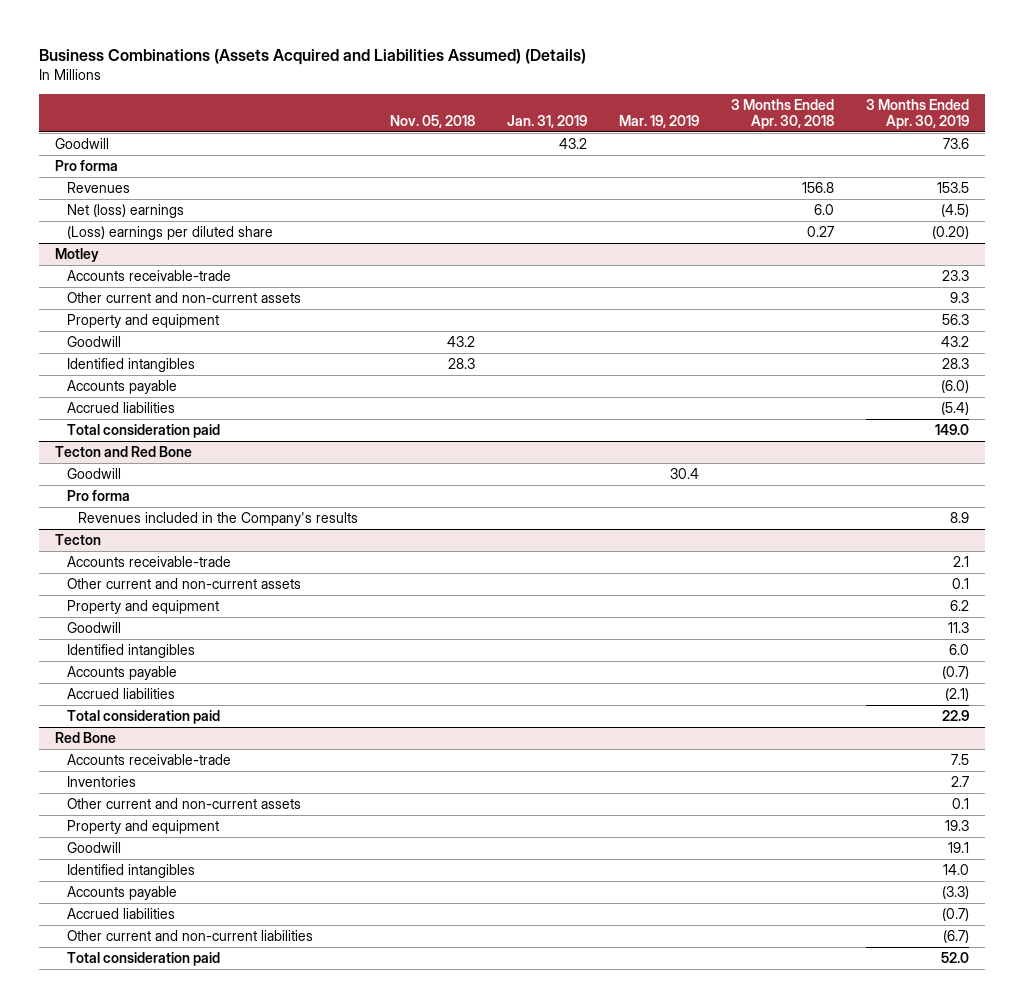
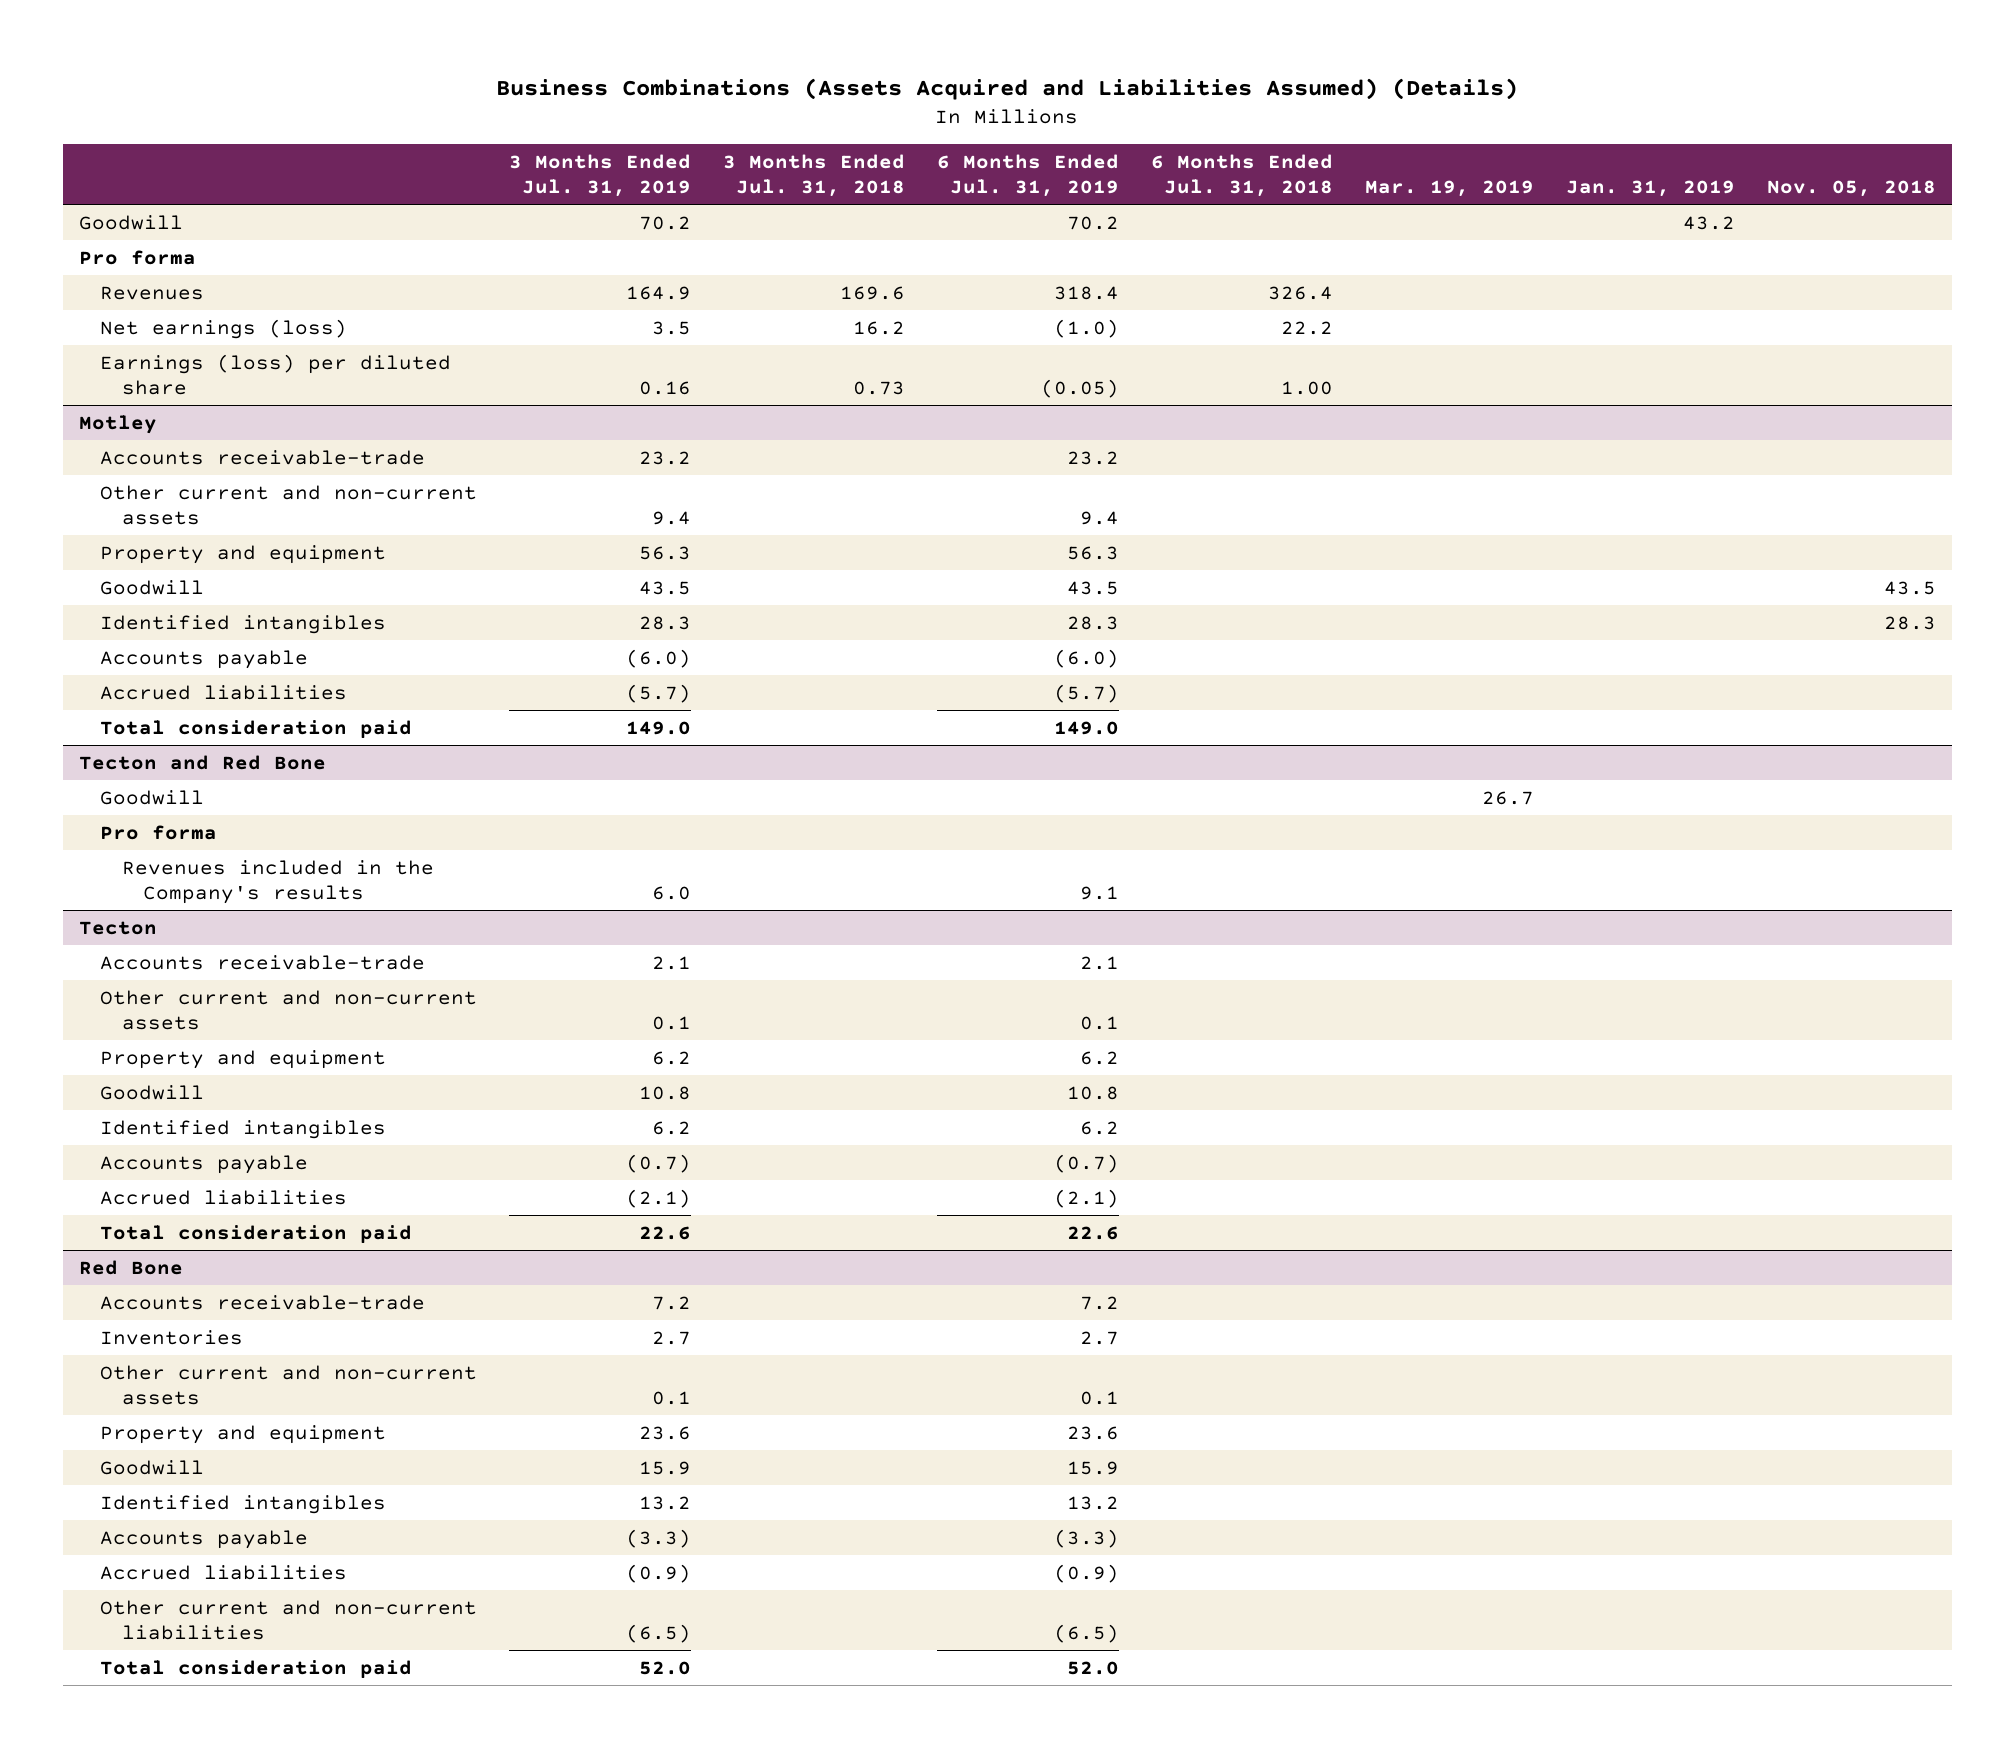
- | Nov. 05, 2018 | Jan. 31, 2019 | Mar. 19, 2019 | 3 Months Ended Apr. 30, 2018 | 3 Months Ended Apr. 30, 2019
+ | 3 Months Ended Jul. 31, 2019 | 3 Months Ended Jul. 31, 2018 | 6 Months Ended Jul. 31, 2019 | 6 Months Ended Jul. 31, 2018 | Mar. 19, 2019 | Jan. 31, 2019 | Nov. 05, 2018
- Net (loss) earnings | | | | 6.0 | (4.5)
- (Loss) earnings per diluted share | | | | 0.27 | (0.20)
+ Net earnings (loss) | 3.5 | 16.2 | (1.0) | 22.2 | | |
+ Earnings (loss) per diluted share | 0.16 | 0.73 | (0.05) | 1.00 | | |
@ Motley
- Goodwill | 43.2 | | | | 43.2
+ Goodwill | 43.5 | | 43.5 | | | | 43.5
@ Tecton and Red Bone
- Goodwill | | | 30.4 | |
+ Goodwill | | | | | 26.7 | |

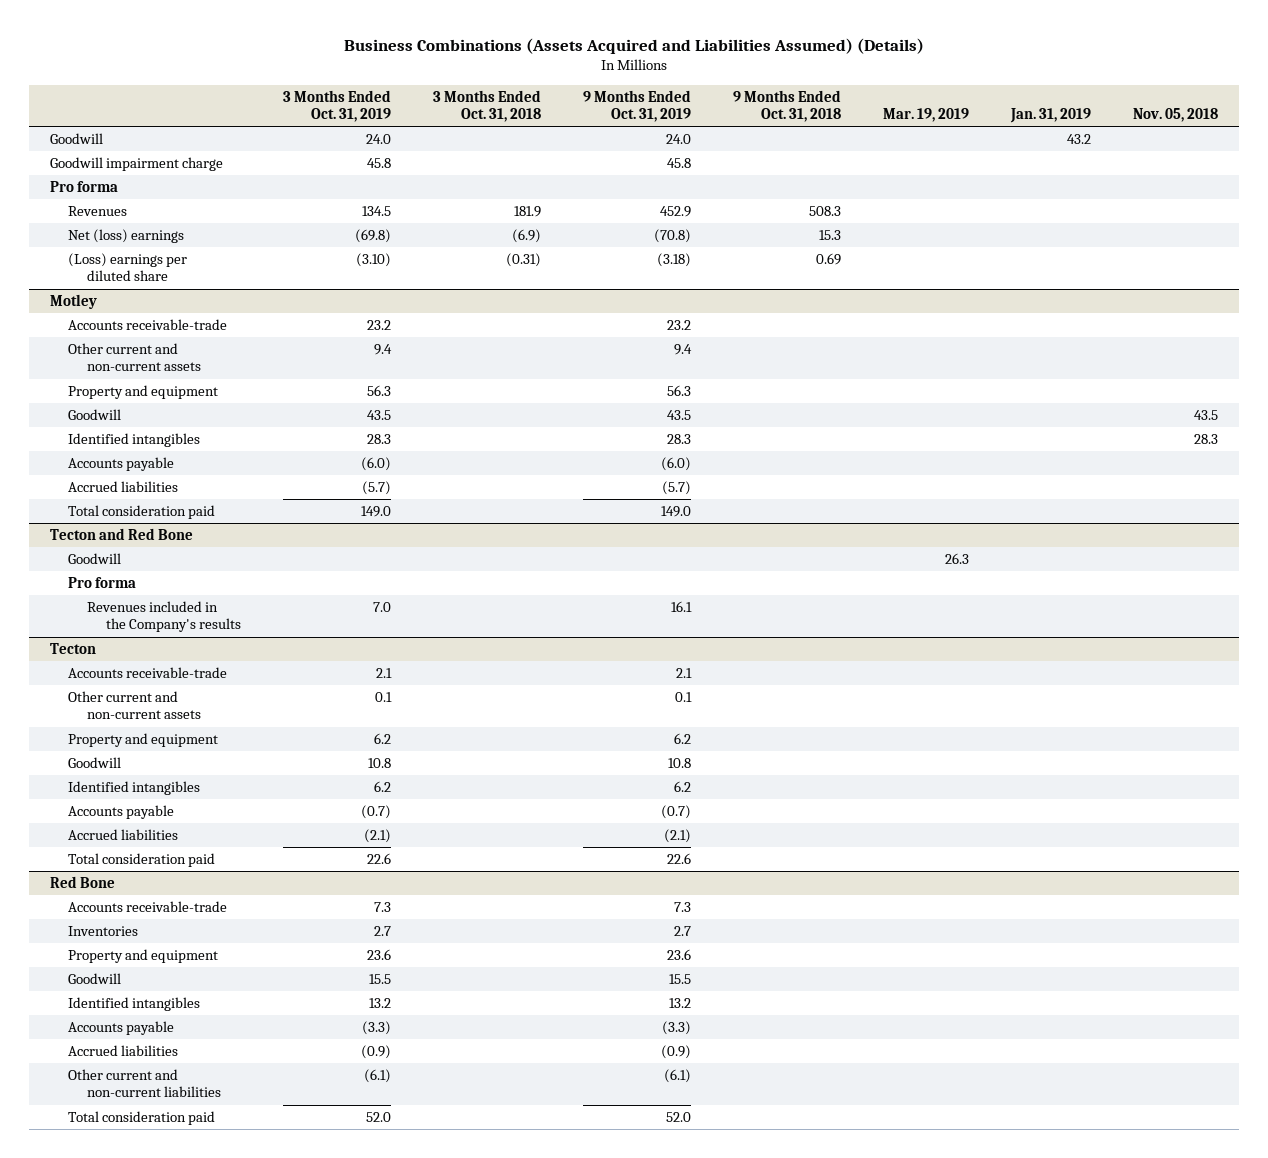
- | 3 Months Ended Jul. 31, 2019 | 3 Months Ended Jul. 31, 2018 | 6 Months Ended Jul. 31, 2019 | 6 Months Ended Jul. 31, 2018 | Mar. 19, 2019 | Jan. 31, 2019 | Nov. 05, 2018
+ | 3 Months Ended Oct. 31, 2019 | 3 Months Ended Oct. 31, 2018 | 9 Months Ended Oct. 31, 2019 | 9 Months Ended Oct. 31, 2018 | Mar. 19, 2019 | Jan. 31, 2019 | Nov. 05, 2018
+ Goodwill impairment charge | 45.8 | | 45.8 | | | |
- Net earnings (loss) | 3.5 | 16.2 | (1.0) | 22.2 | | |
- Earnings (loss) per diluted share | 0.16 | 0.73 | (0.05) | 1.00 | | |
+ Net (loss) earnings | (69.8) | (6.9) | (70.8) | 15.3 | | |
+ (Loss) earnings per diluted share | (3.10) | (0.31) | (3.18) | 0.69 | | |
@ Tecton and Red Bone
- Goodwill | | | | | 26.7 | |
+ Goodwill | | | | | 26.3 | |
@ Red Bone
- Other current and non-current assets | 0.1 | | 0.1 | | | |

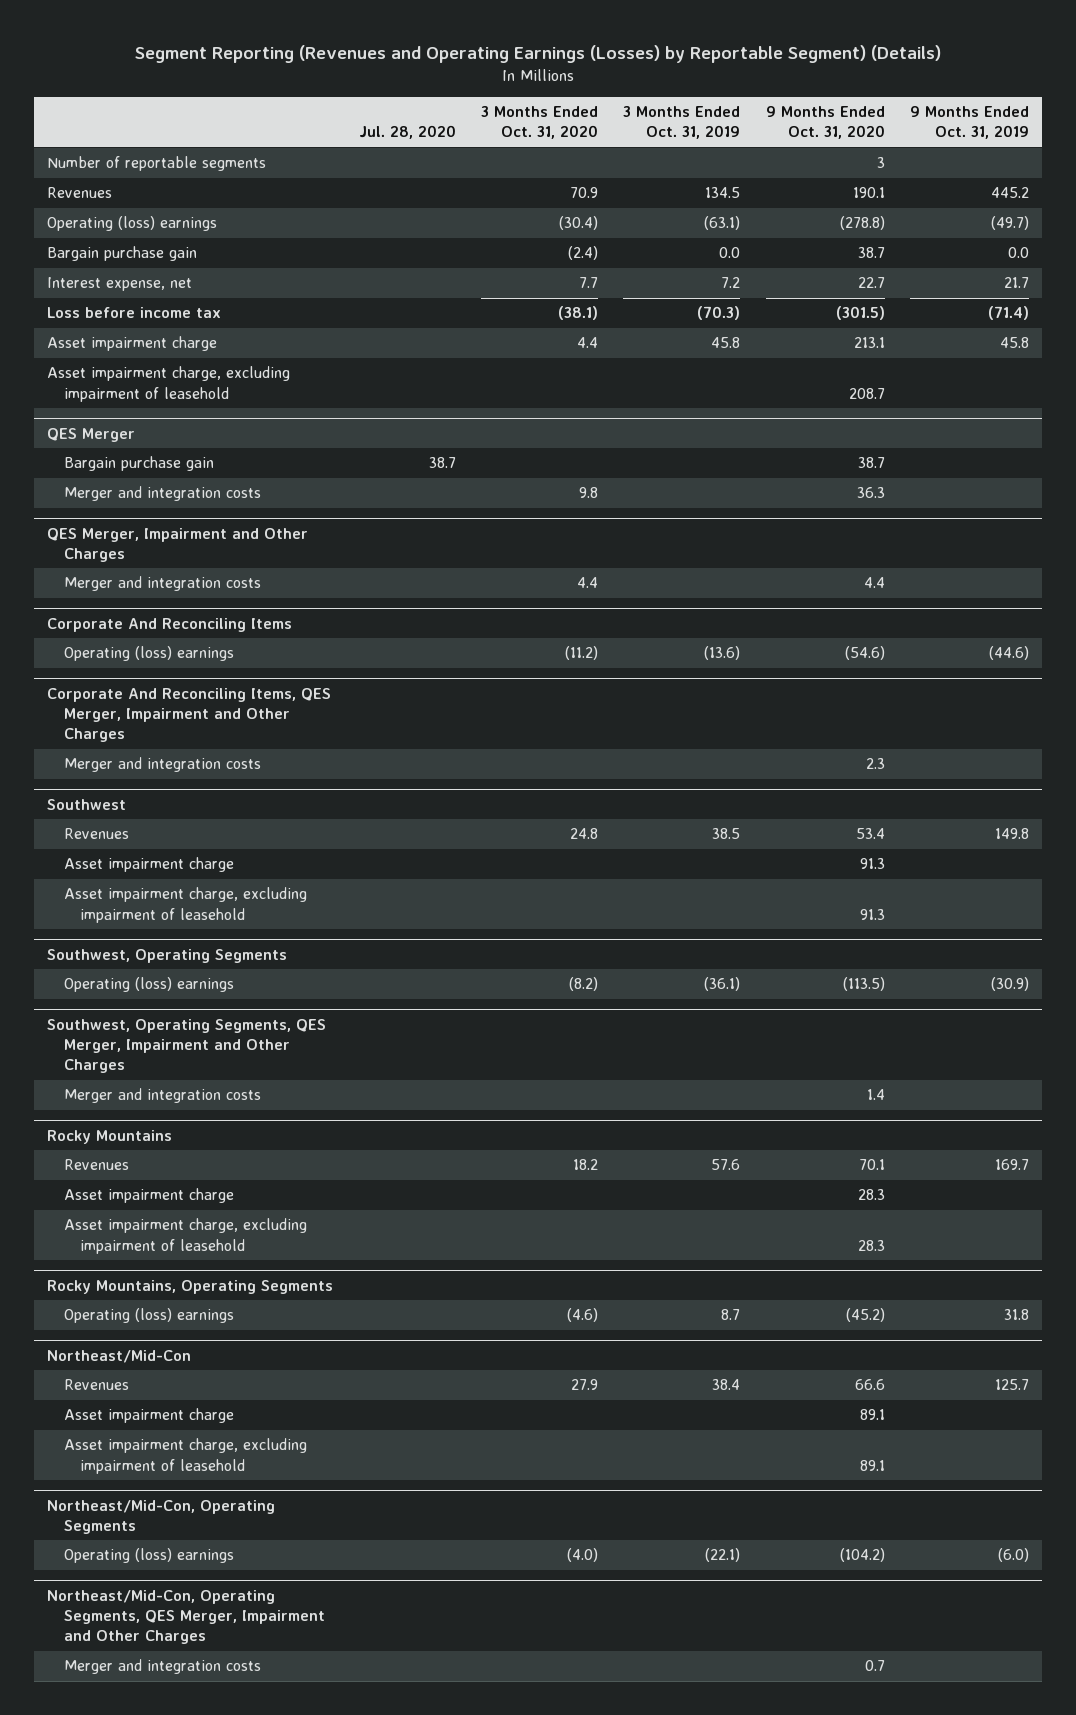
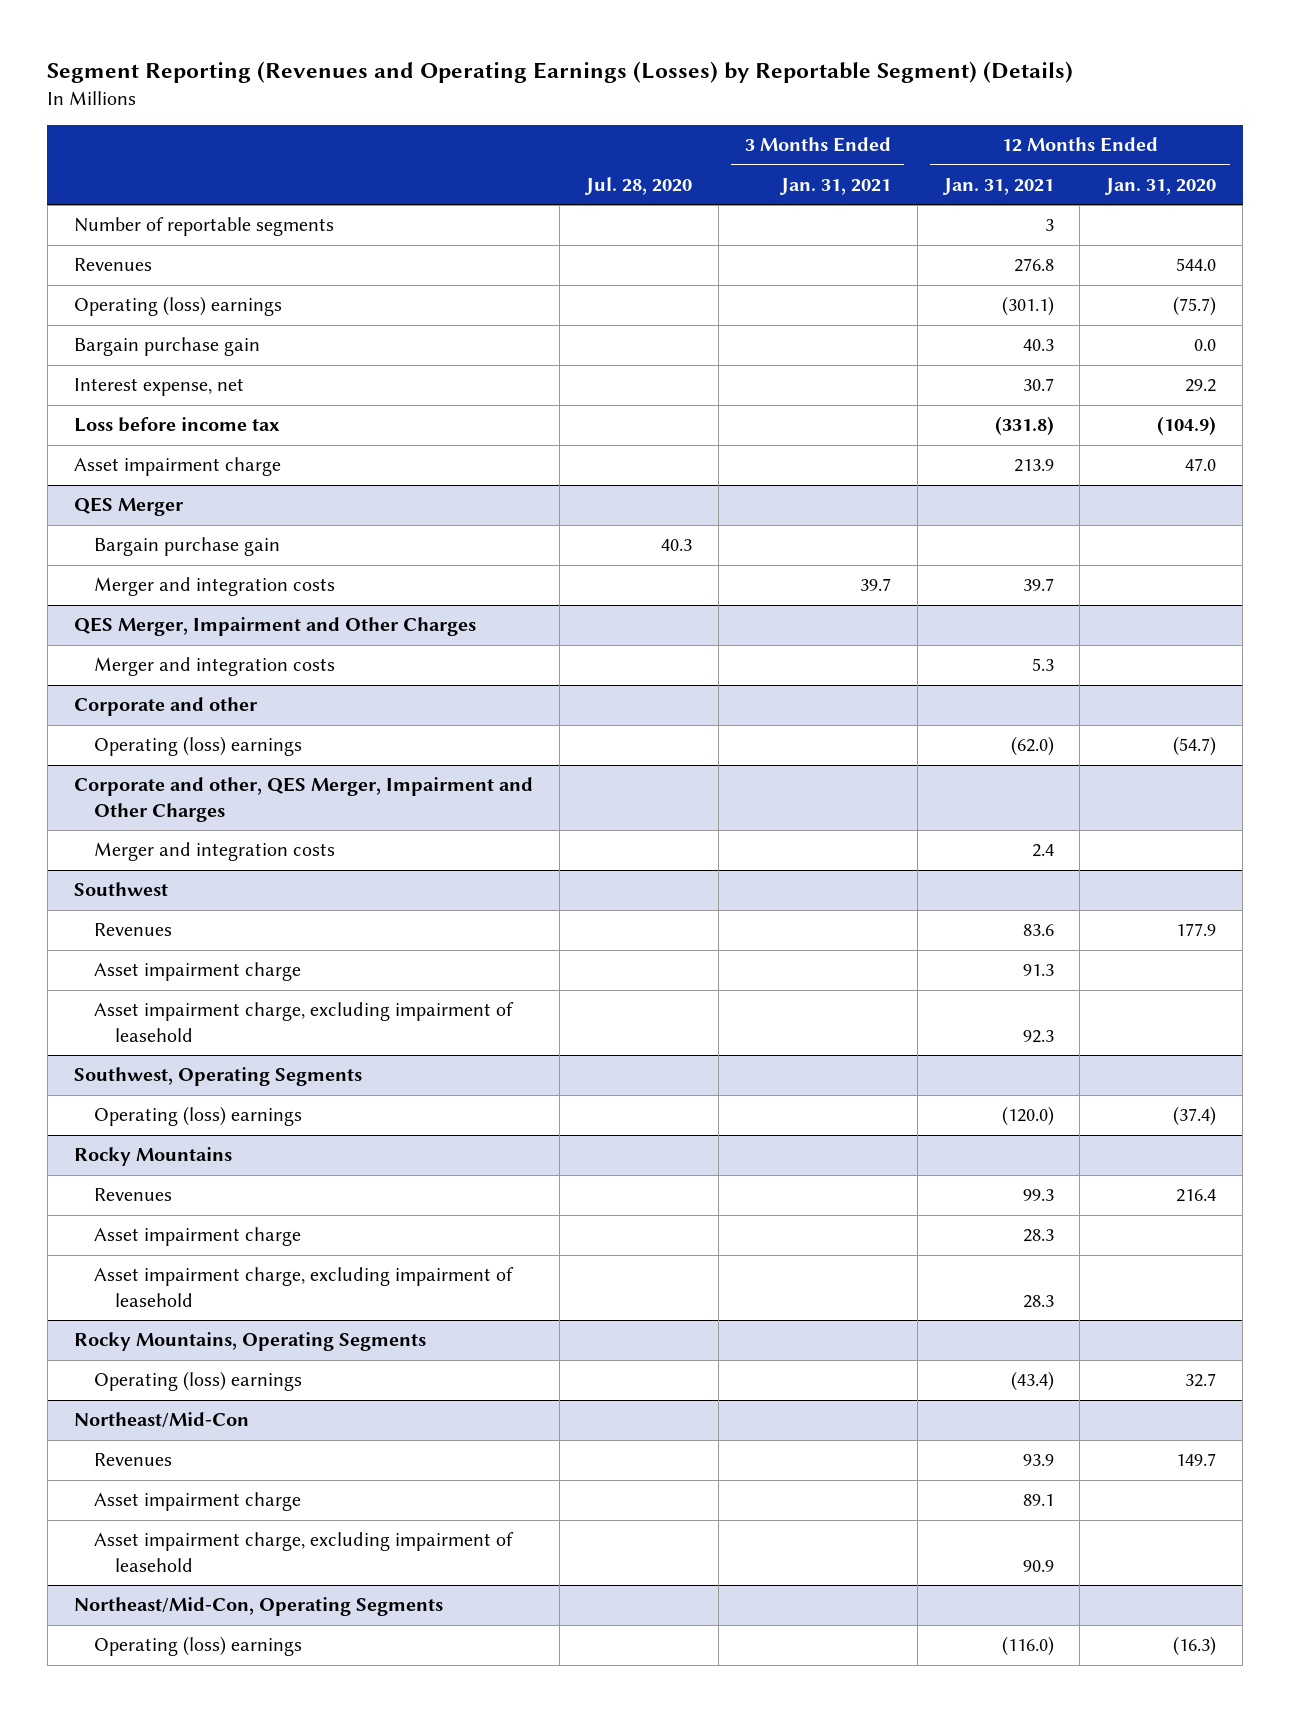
- | Jul. 28, 2020 | 3 Months Ended Oct. 31, 2020 | 3 Months Ended Oct. 31, 2019 | 9 Months Ended Oct. 31, 2020 | 9 Months Ended Oct. 31, 2019
+ | Jul. 28, 2020 | 3 Months Ended Jan. 31, 2021 | 12 Months Ended Jan. 31, 2021 | 12 Months Ended Jan. 31, 2020
- Asset impairment charge, excluding impairment of leasehold | | | | 208.7 |
@ QES Merger
- Bargain purchase gain | 38.7 | | | 38.7 |
+ Bargain purchase gain | 40.3 | | |
- Corporate And Reconciling Items
+ Corporate and other
- Corporate And Reconciling Items, QES Merger, Impairment and Other Charges
+ Corporate and other, QES Merger, Impairment and Other Charges
- Southwest, Operating Segments, QES Merger, Impairment and Other Charges
- Merger and integration costs | | | | 1.4 |
- Northeast/Mid-Con, Operating Segments, QES Merger, Impairment and Other Charges
- Merger and integration costs | | | | 0.7 |

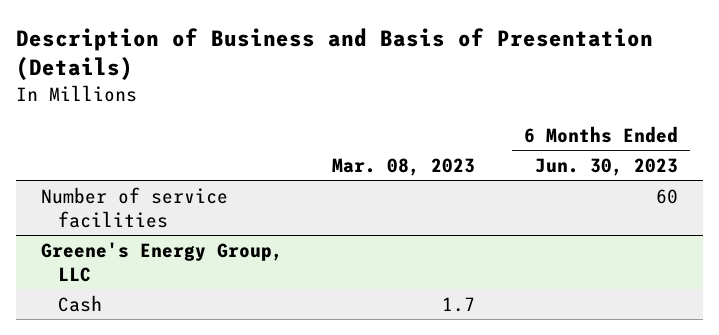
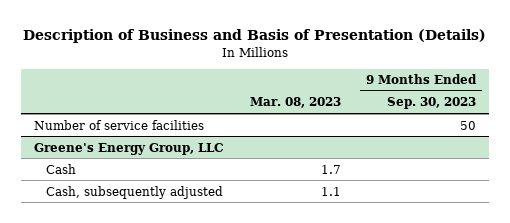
- | Mar. 08, 2023 | 6 Months Ended Jun. 30, 2023
+ | Mar. 08, 2023 | 9 Months Ended Sep. 30, 2023
@ Greene's Energy Group, LLC
+ Cash, subsequently adjusted | 1.1 |

